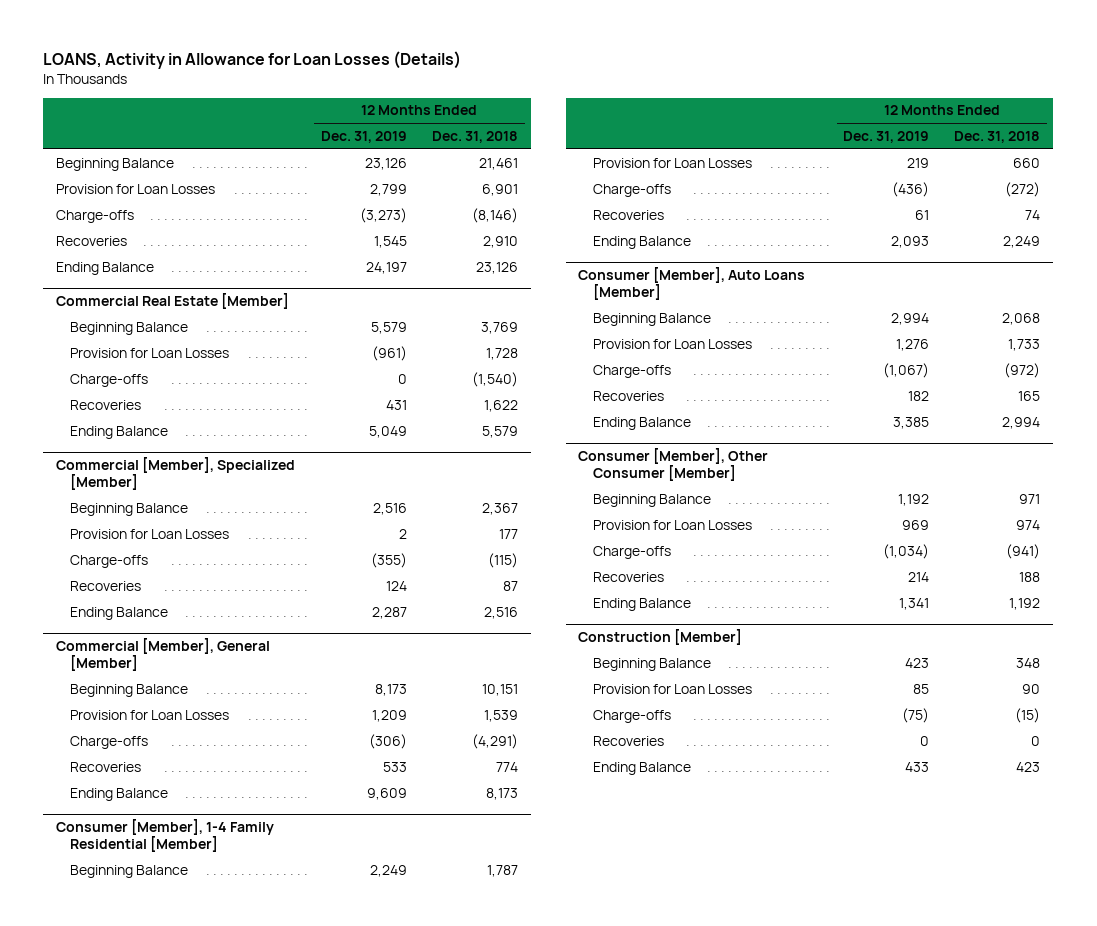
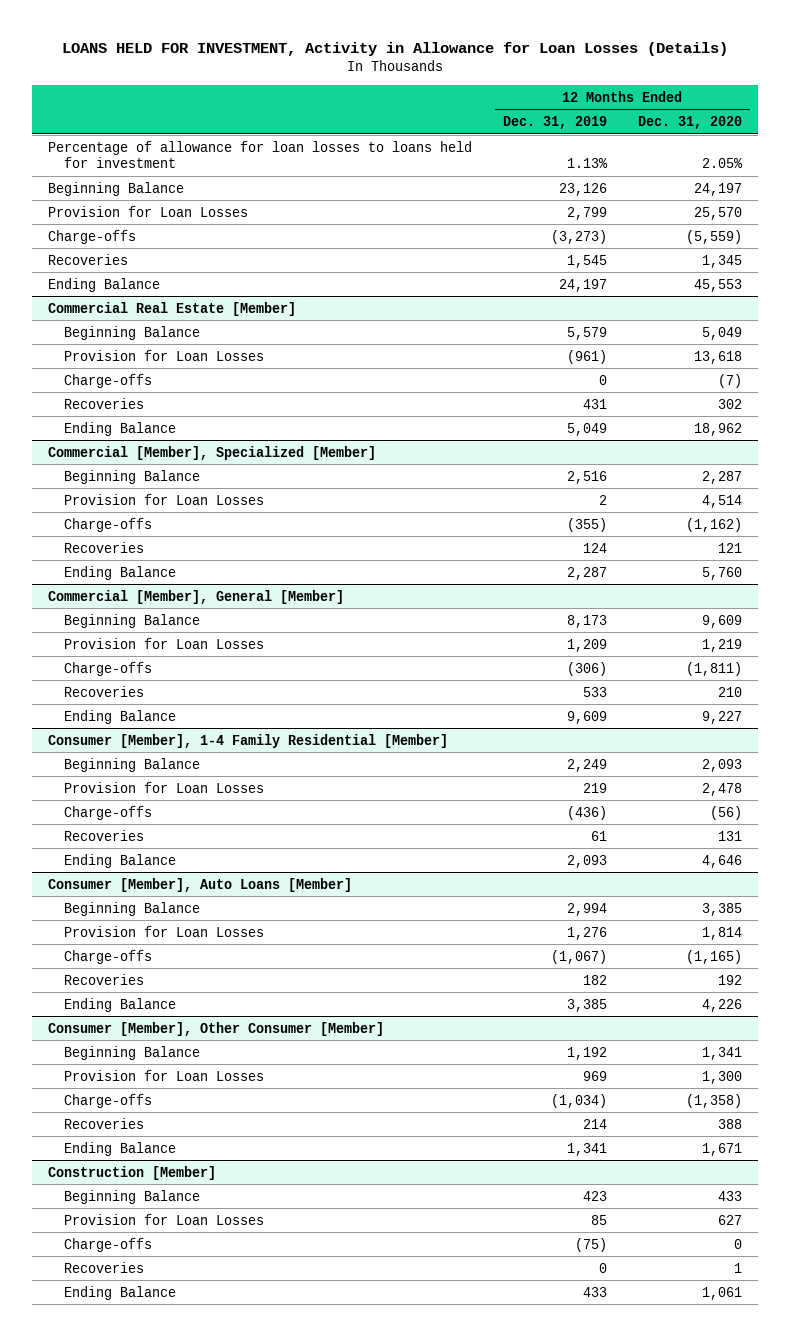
- LOANS, Activity in Allowance for Loan Losses (Details)
+ LOANS HELD FOR INVESTMENT, Activity in Allowance for Loan Losses (Details)
- | 12 Months Ended Dec. 31, 2019 | 12 Months Ended Dec. 31, 2018
+ | 12 Months Ended Dec. 31, 2019 | 12 Months Ended Dec. 31, 2020
+ Percentage of allowance for loan losses to loans held for investment | 1.13% | 2.05%

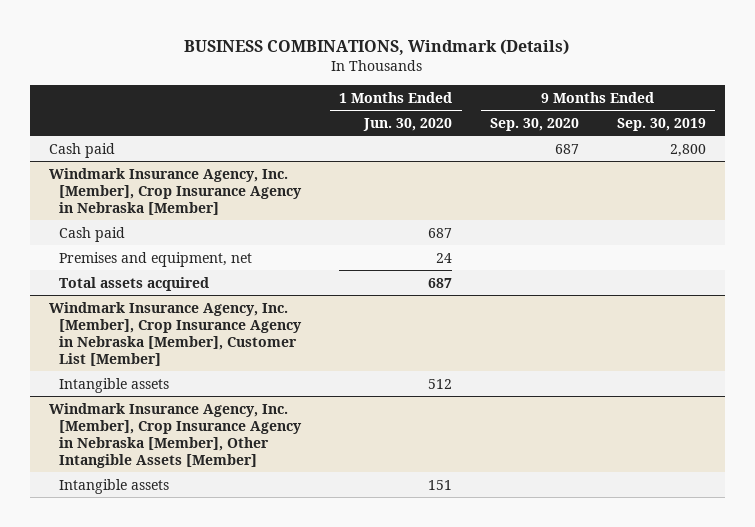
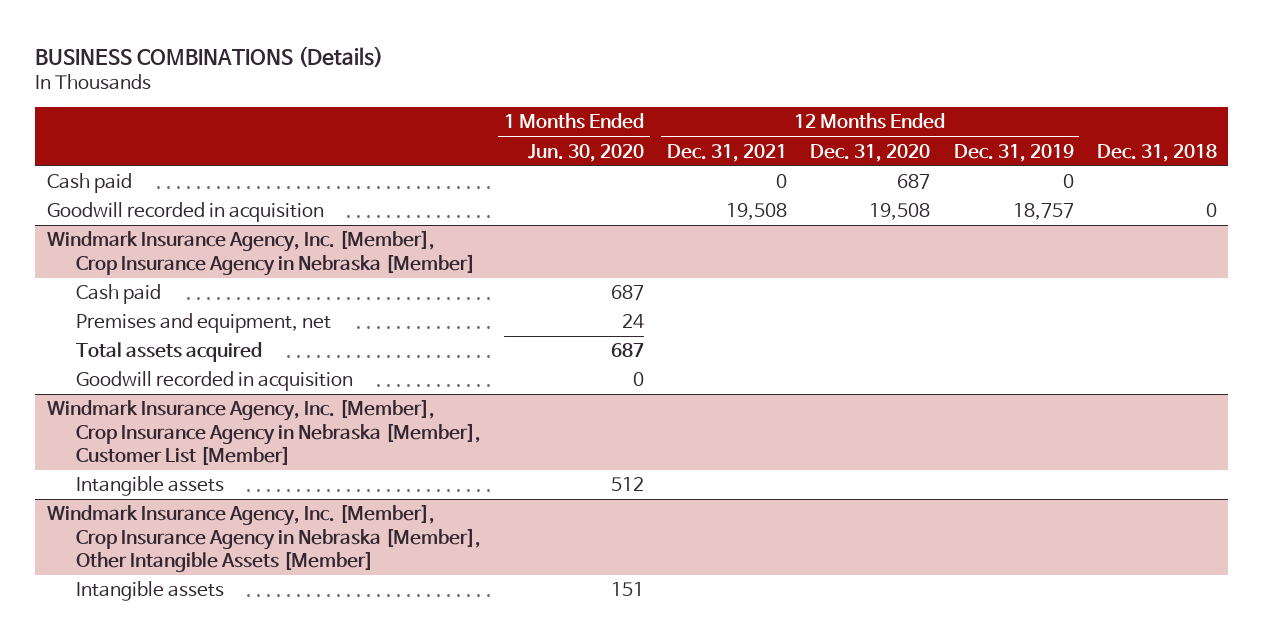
- BUSINESS COMBINATIONS, Windmark (Details)
+ BUSINESS COMBINATIONS (Details)
- | 1 Months Ended Jun. 30, 2020 | 9 Months Ended Sep. 30, 2020 | 9 Months Ended Sep. 30, 2019
+ | 1 Months Ended Jun. 30, 2020 | 12 Months Ended Dec. 31, 2021 | 12 Months Ended Dec. 31, 2020 | 12 Months Ended Dec. 31, 2019 | Dec. 31, 2018
+ Goodwill recorded in acquisition | | 19,508 | 19,508 | 18,757 | 0
@ Windmark Insurance Agency, Inc. [Member], Crop Insurance Agency in Nebraska [Member]
+ Goodwill recorded in acquisition | 0 | | | |

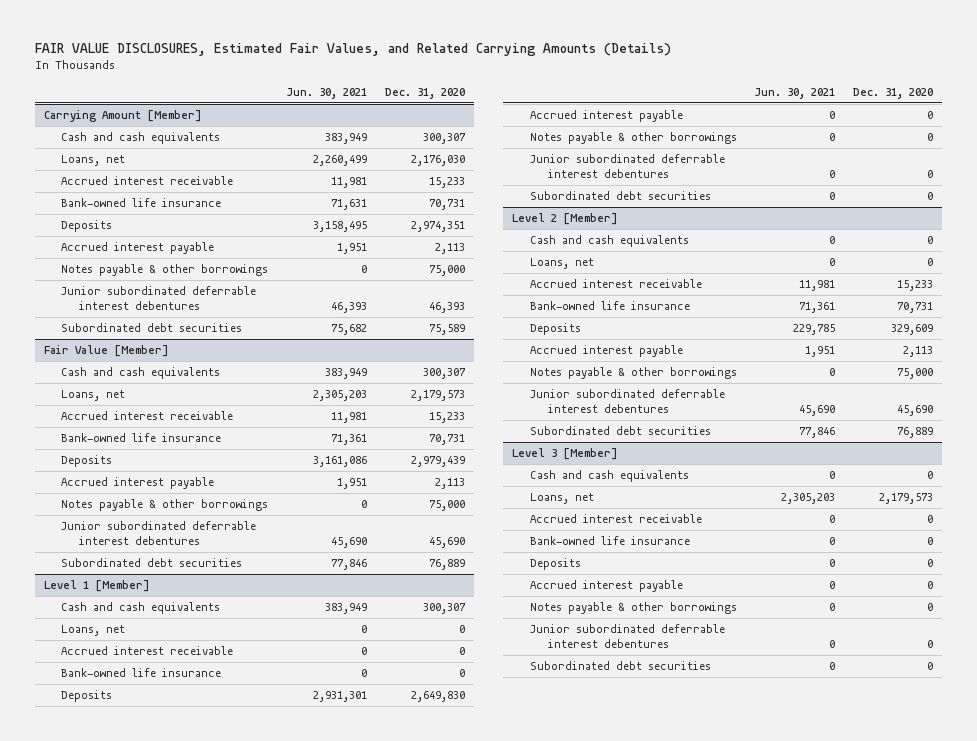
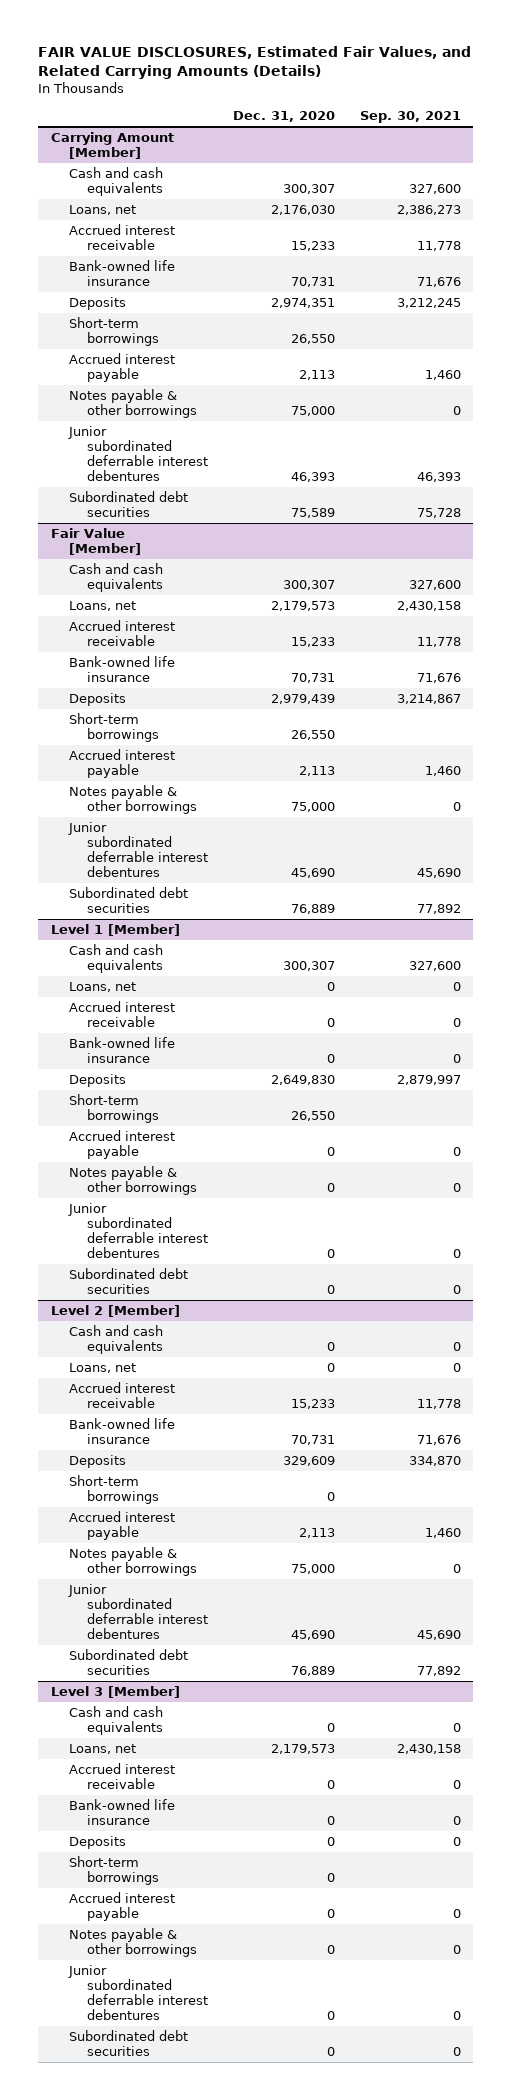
- | Jun. 30, 2021 | Dec. 31, 2020
+ | Dec. 31, 2020 | Sep. 30, 2021
@ Carrying Amount [Member]
+ Short-term borrowings | 26,550 |
@ Fair Value [Member]
+ Short-term borrowings | 26,550 |
@ Level 1 [Member]
+ Short-term borrowings | 26,550 |
@ Level 2 [Member]
+ Short-term borrowings | 0 |
@ Level 3 [Member]
+ Short-term borrowings | 0 |

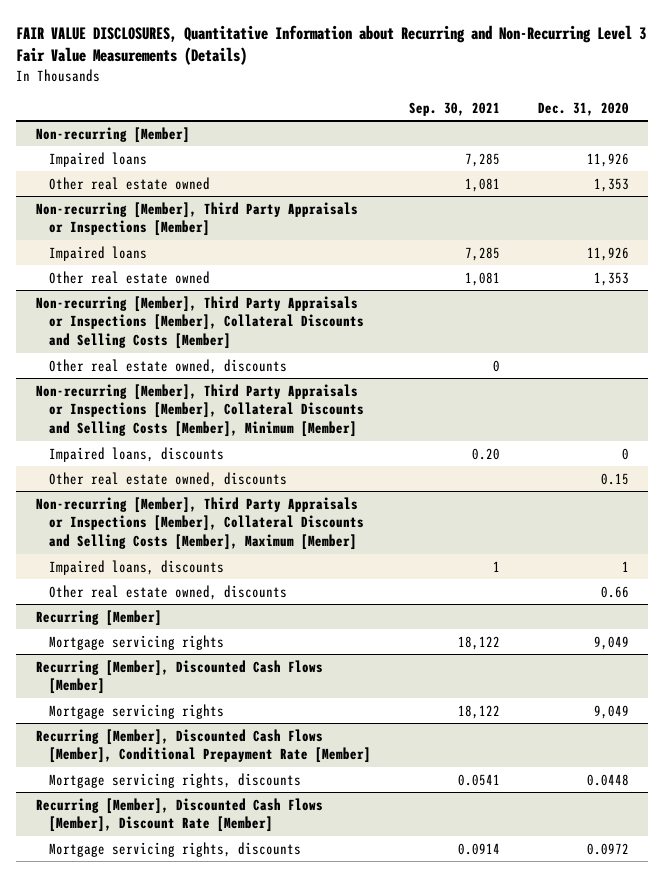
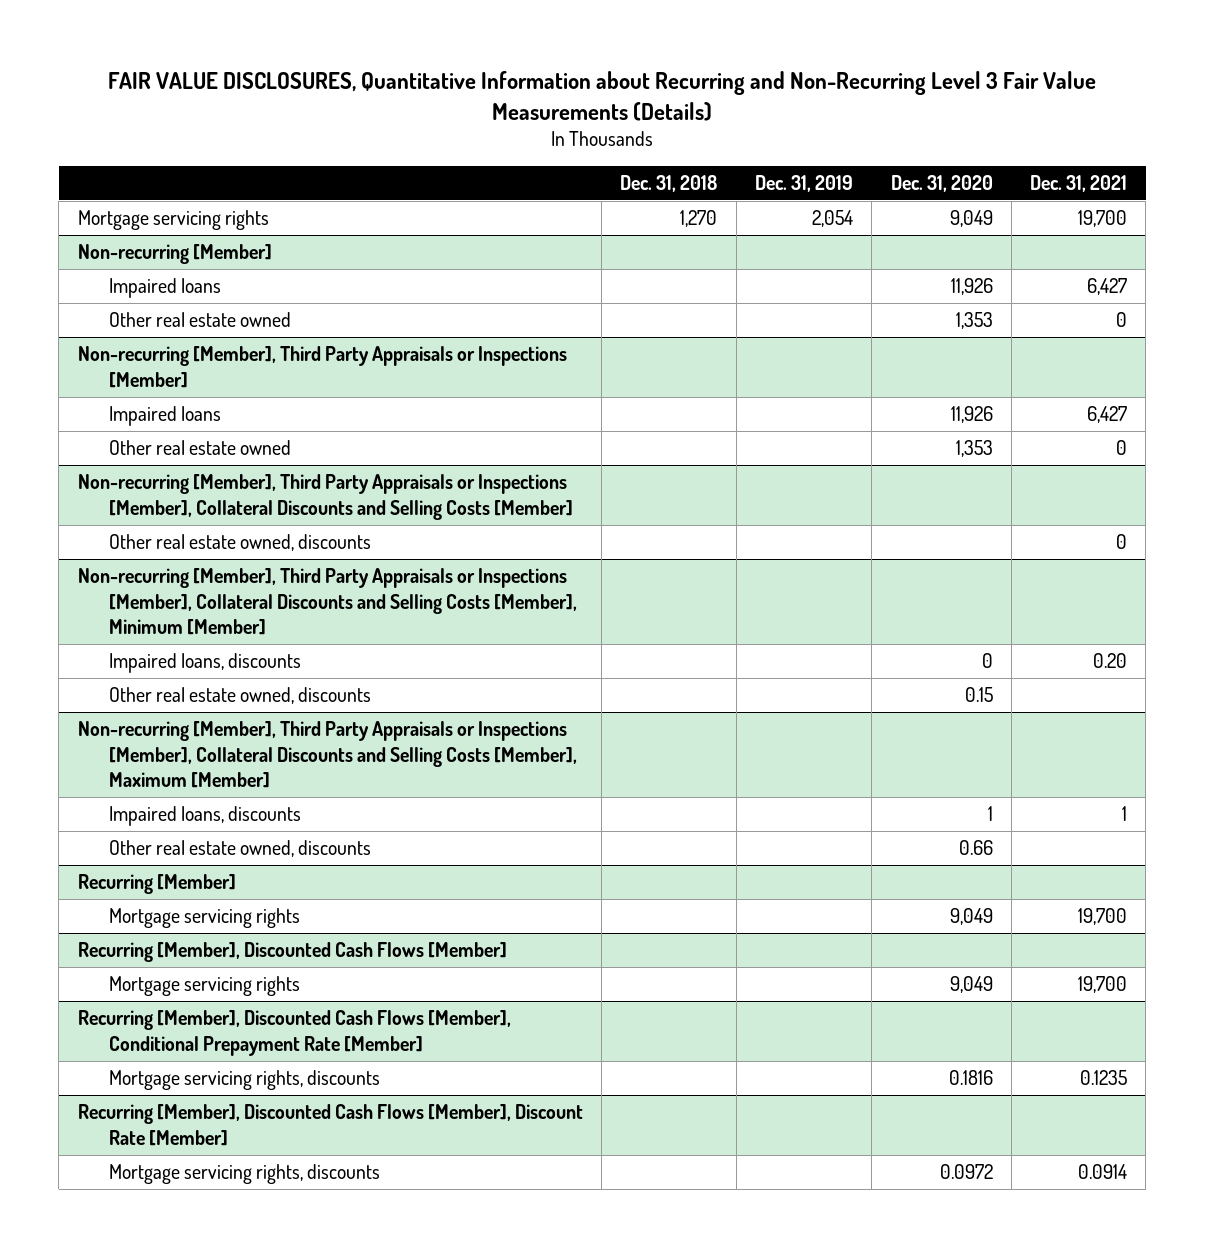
- | Sep. 30, 2021 | Dec. 31, 2020
+ | Dec. 31, 2018 | Dec. 31, 2019 | Dec. 31, 2020 | Dec. 31, 2021
+ Mortgage servicing rights | 1,270 | 2,054 | 9,049 | 19,700
@ Recurring [Member], Discounted Cash Flows [Member], Conditional Prepayment Rate [Member]
- Mortgage servicing rights, discounts | 0.0541 | 0.0448
+ Mortgage servicing rights, discounts | | | 0.1816 | 0.1235

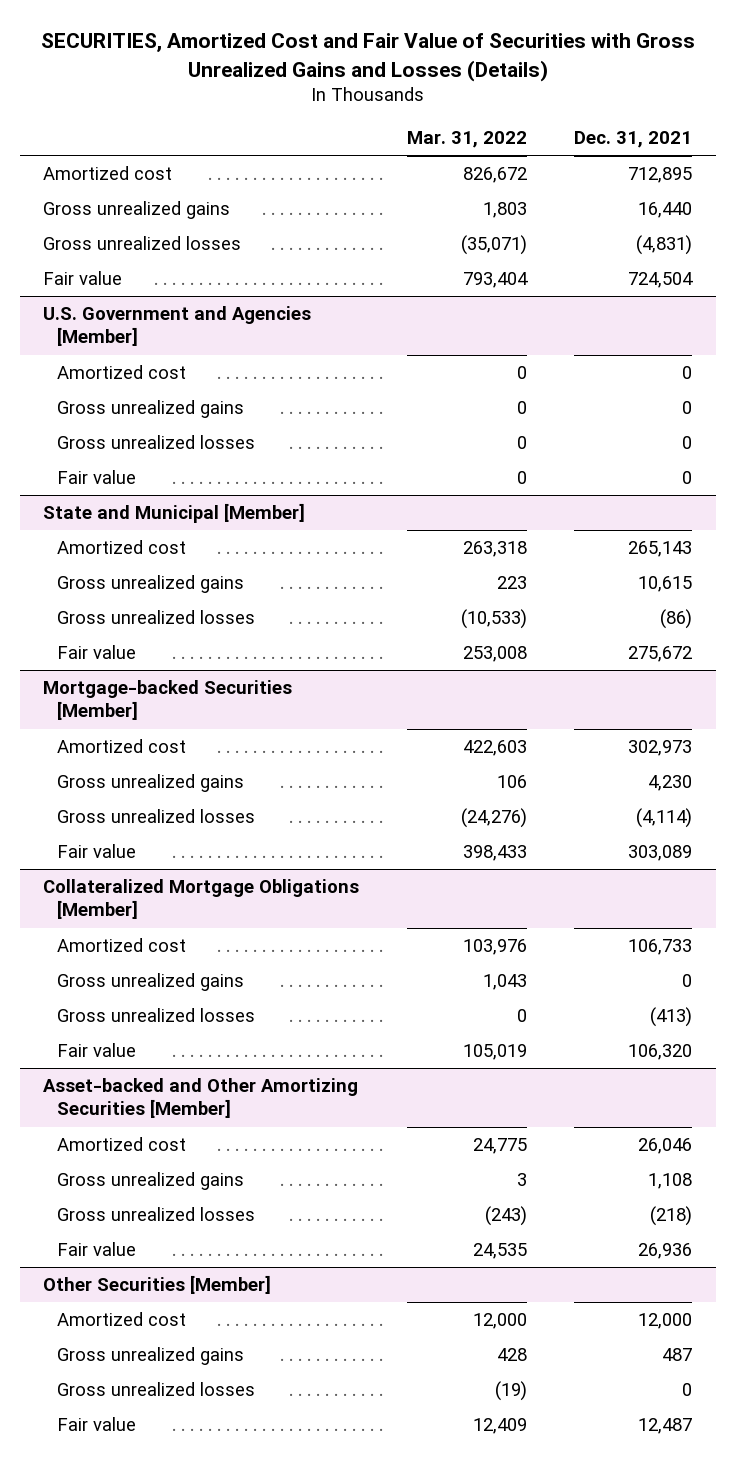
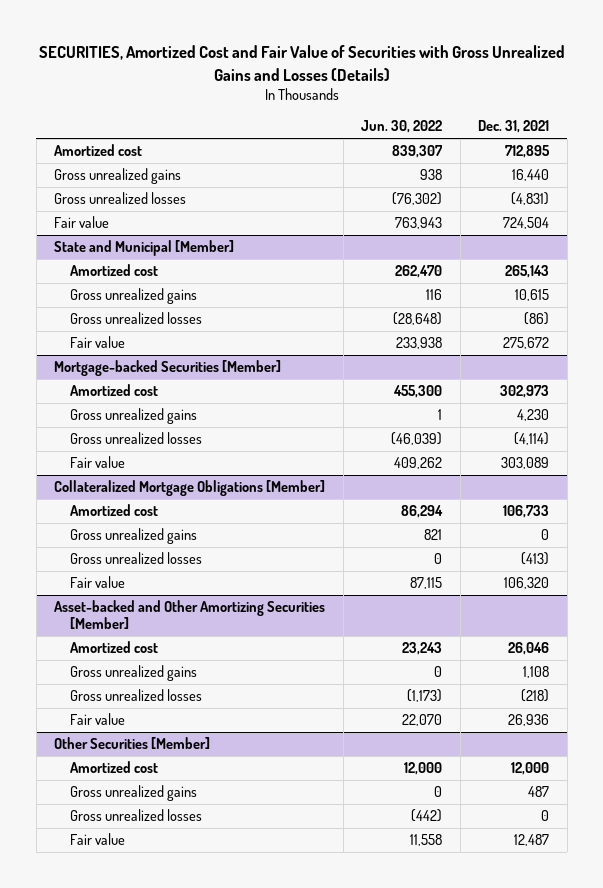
- | Mar. 31, 2022 | Dec. 31, 2021
+ | Jun. 30, 2022 | Dec. 31, 2021
- U.S. Government and Agencies [Member]
- Amortized cost | 0 | 0
- Gross unrealized gains | 0 | 0
- Gross unrealized losses | 0 | 0
- Fair value | 0 | 0

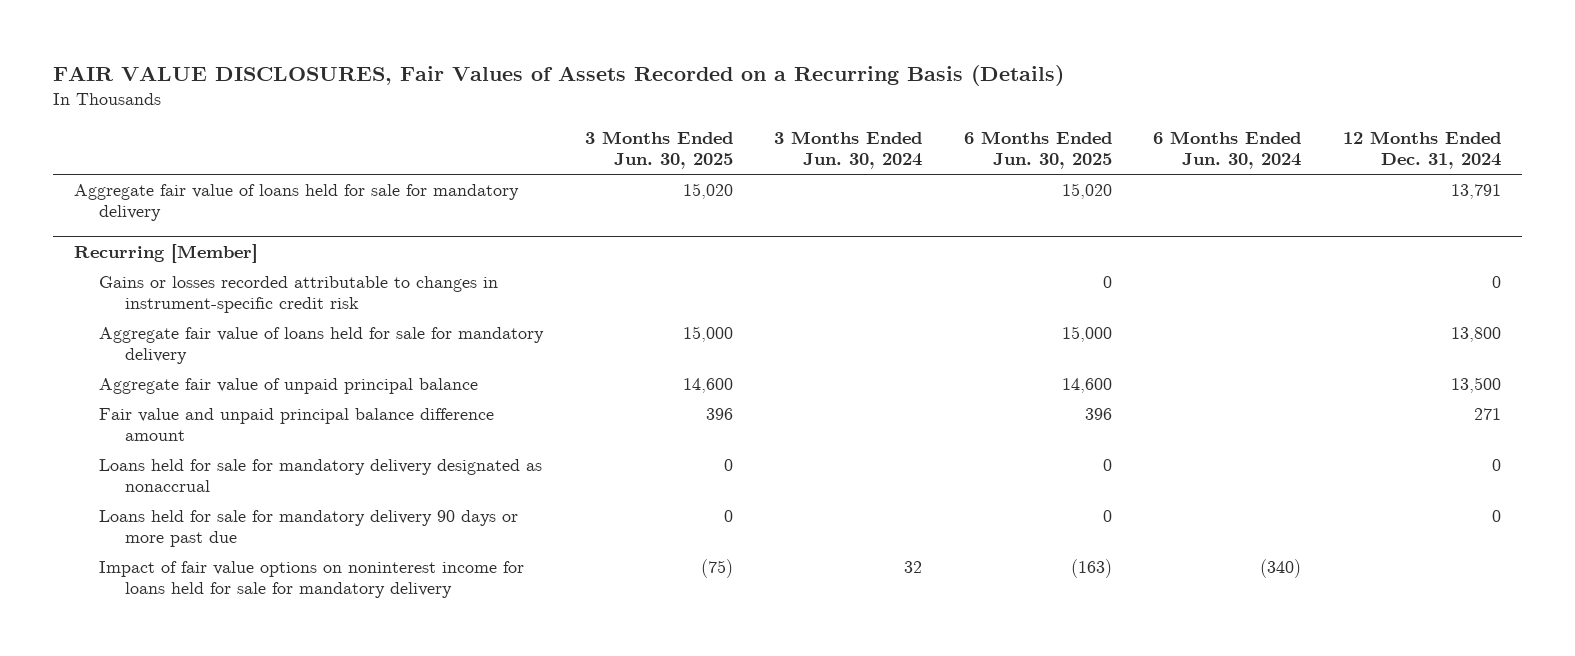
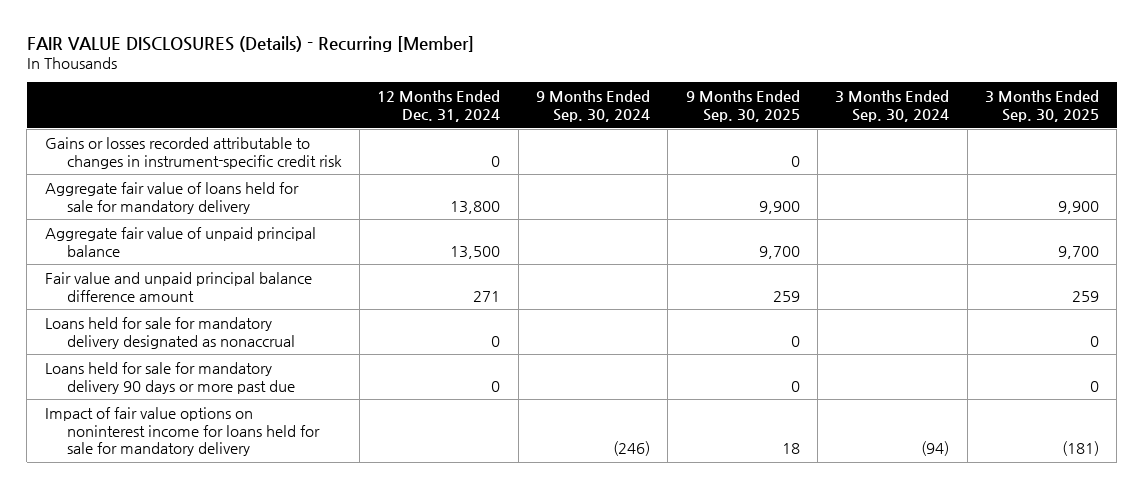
- FAIR VALUE DISCLOSURES, Fair Values of Assets Recorded on a Recurring Basis (Details)
+ FAIR VALUE DISCLOSURES (Details) - Recurring [Member]
- | 3 Months Ended Jun. 30, 2025 | 3 Months Ended Jun. 30, 2024 | 6 Months Ended Jun. 30, 2025 | 6 Months Ended Jun. 30, 2024 | 12 Months Ended Dec. 31, 2024
+ | 12 Months Ended Dec. 31, 2024 | 9 Months Ended Sep. 30, 2024 | 9 Months Ended Sep. 30, 2025 | 3 Months Ended Sep. 30, 2024 | 3 Months Ended Sep. 30, 2025
- Aggregate fair value of loans held for sale for mandatory delivery | 15,020 | | 15,020 | | 13,791
- Recurring [Member]

